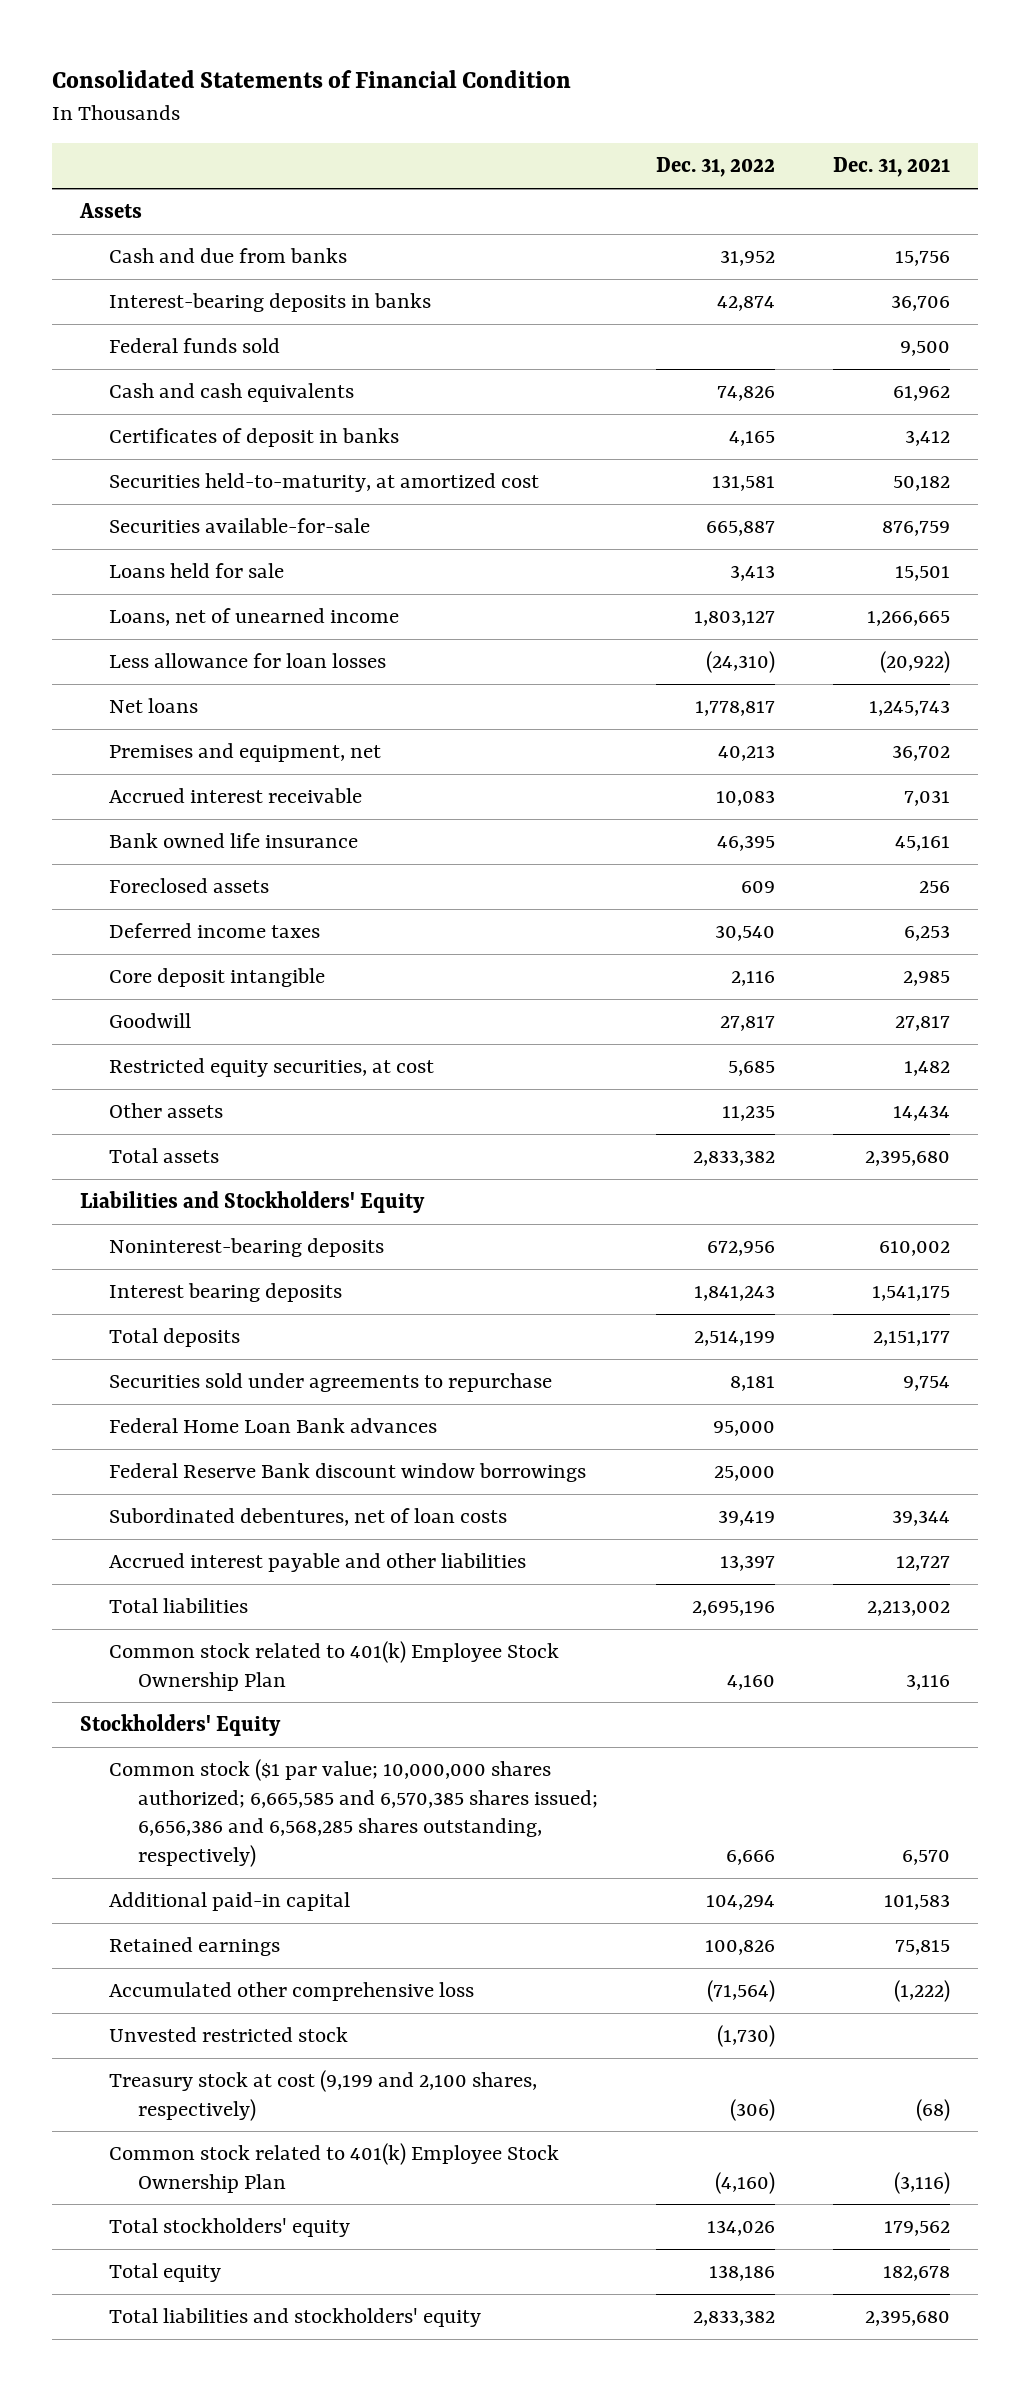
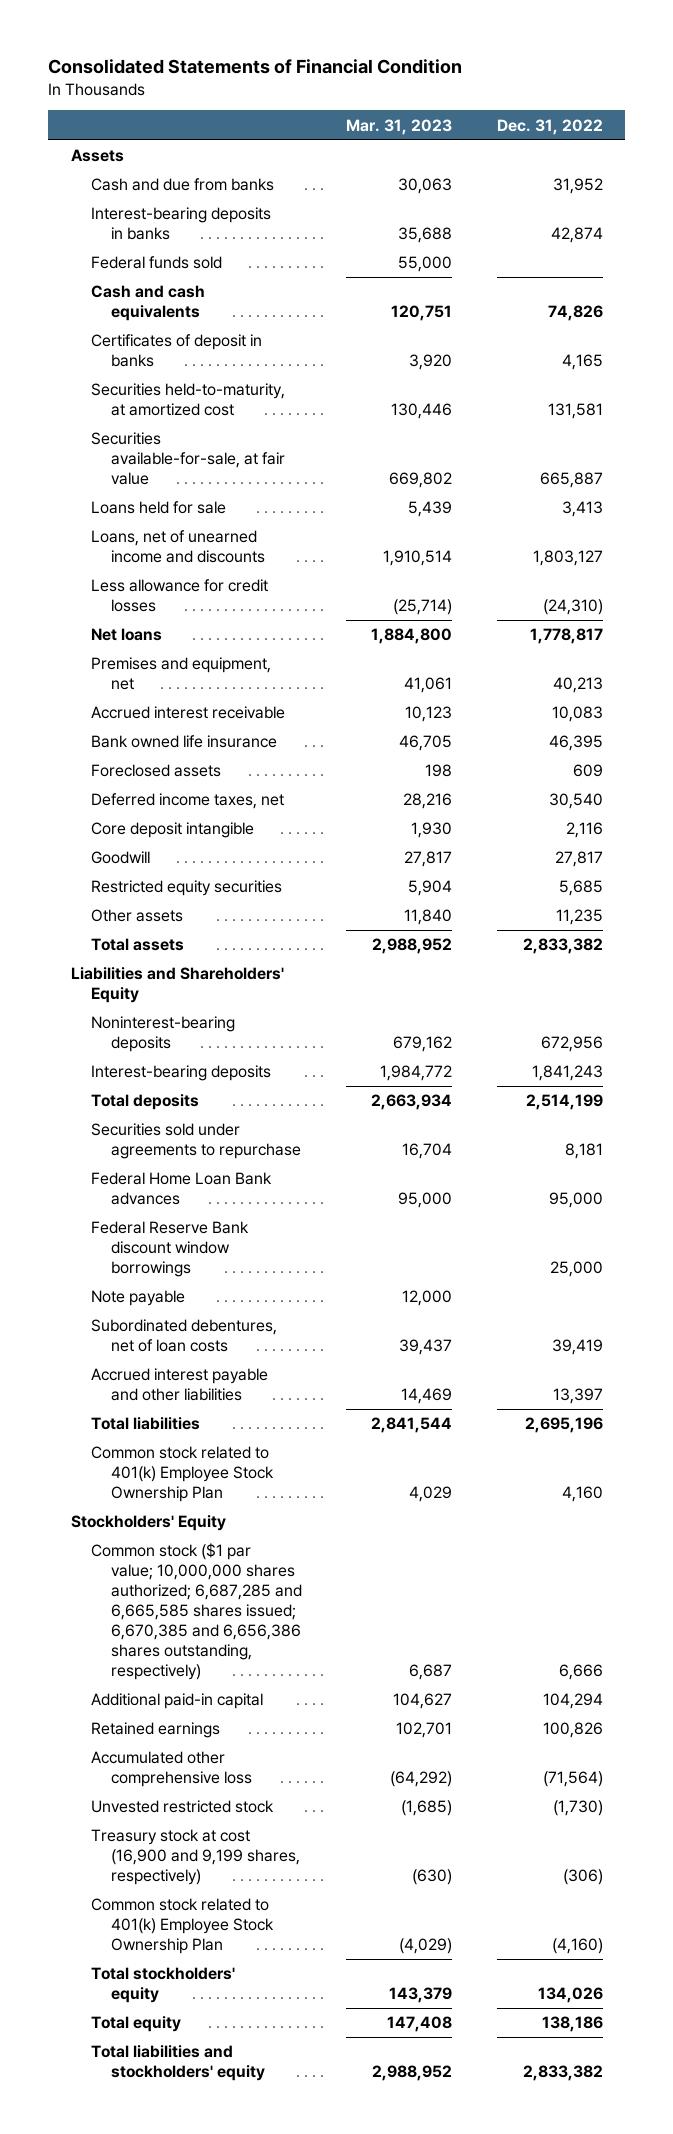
- | Dec. 31, 2022 | Dec. 31, 2021
+ | Mar. 31, 2023 | Dec. 31, 2022
- Securities available-for-sale | 665,887 | 876,759
+ Securities available-for-sale, at fair value | 669,802 | 665,887
- Loans, net of unearned income | 1,803,127 | 1,266,665
- Less allowance for loan losses | (24,310) | (20,922)
+ Loans, net of unearned income and discounts | 1,910,514 | 1,803,127
+ Less allowance for credit losses | (25,714) | (24,310)
- Deferred income taxes | 30,540 | 6,253
+ Deferred income taxes, net | 28,216 | 30,540
- Restricted equity securities, at cost | 5,685 | 1,482
+ Restricted equity securities | 5,904 | 5,685
- Liabilities and Stockholders' Equity
+ Liabilities and Shareholders' Equity
- Interest bearing deposits | 1,841,243 | 1,541,175
+ Interest-bearing deposits | 1,984,772 | 1,841,243
+ Note payable | 12,000 |
- Common stock ($1 par value; 10,000,000 shares authorized; 6,665,585 and 6,570,385 shares issued; 6,656,386 and 6,568,285 shares outstanding, respectively) | 6,666 | 6,570
+ Common stock ($1 par value; 10,000,000 shares authorized; 6,687,285 and 6,665,585 shares issued; 6,670,385 and 6,656,386 shares outstanding, respectively) | 6,687 | 6,666
- Treasury stock at cost (9,199 and 2,100 shares, respectively) | (306) | (68)
+ Treasury stock at cost (16,900 and 9,199 shares, respectively) | (630) | (306)

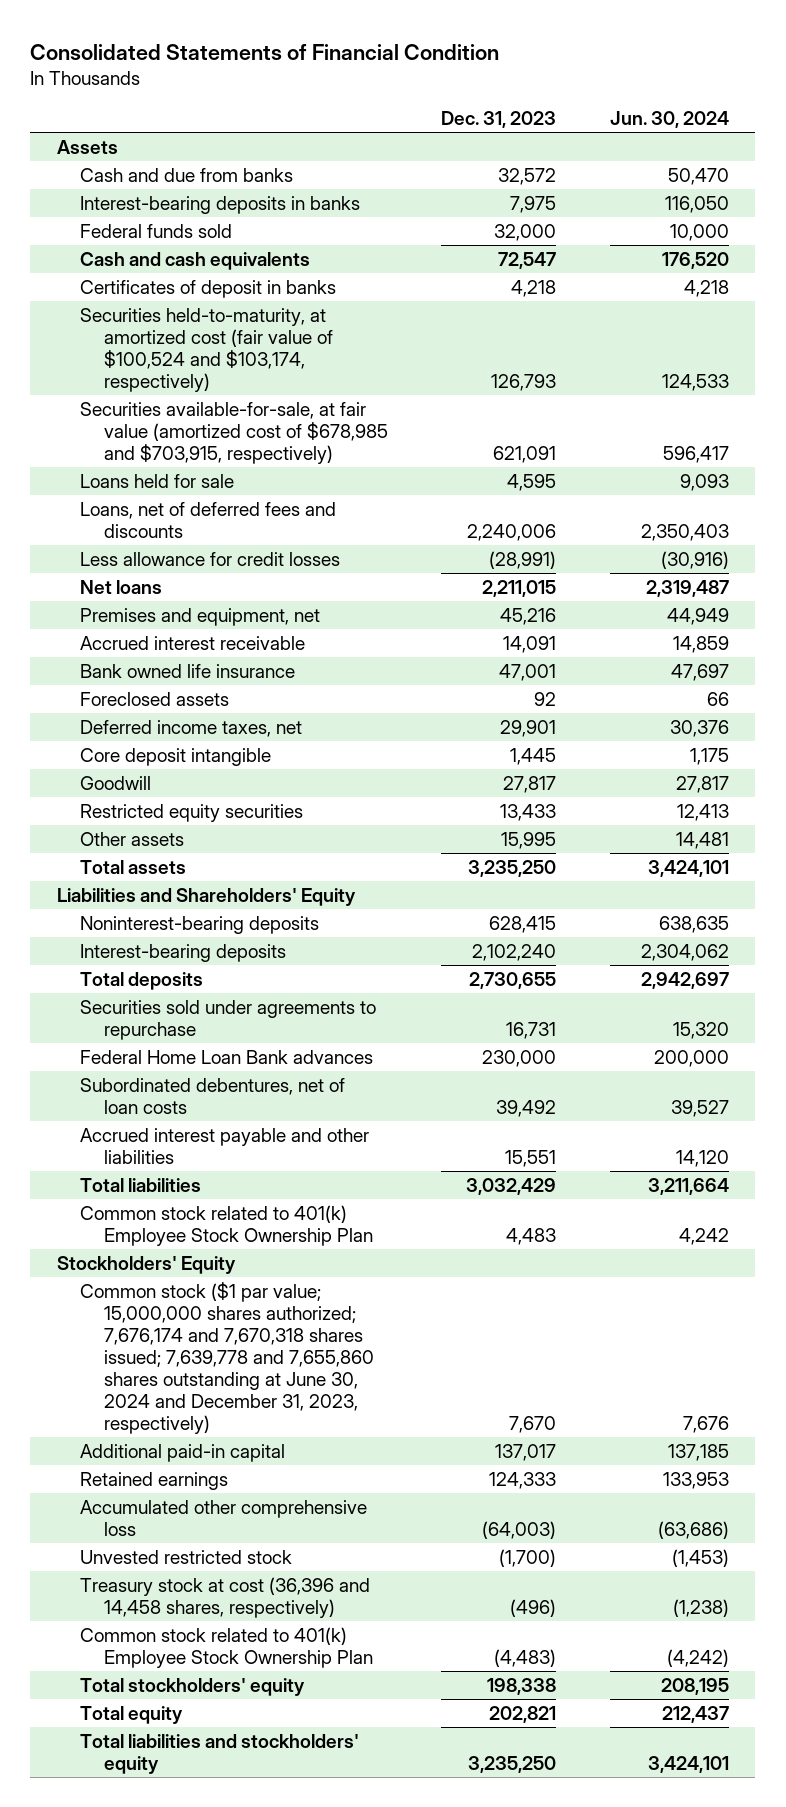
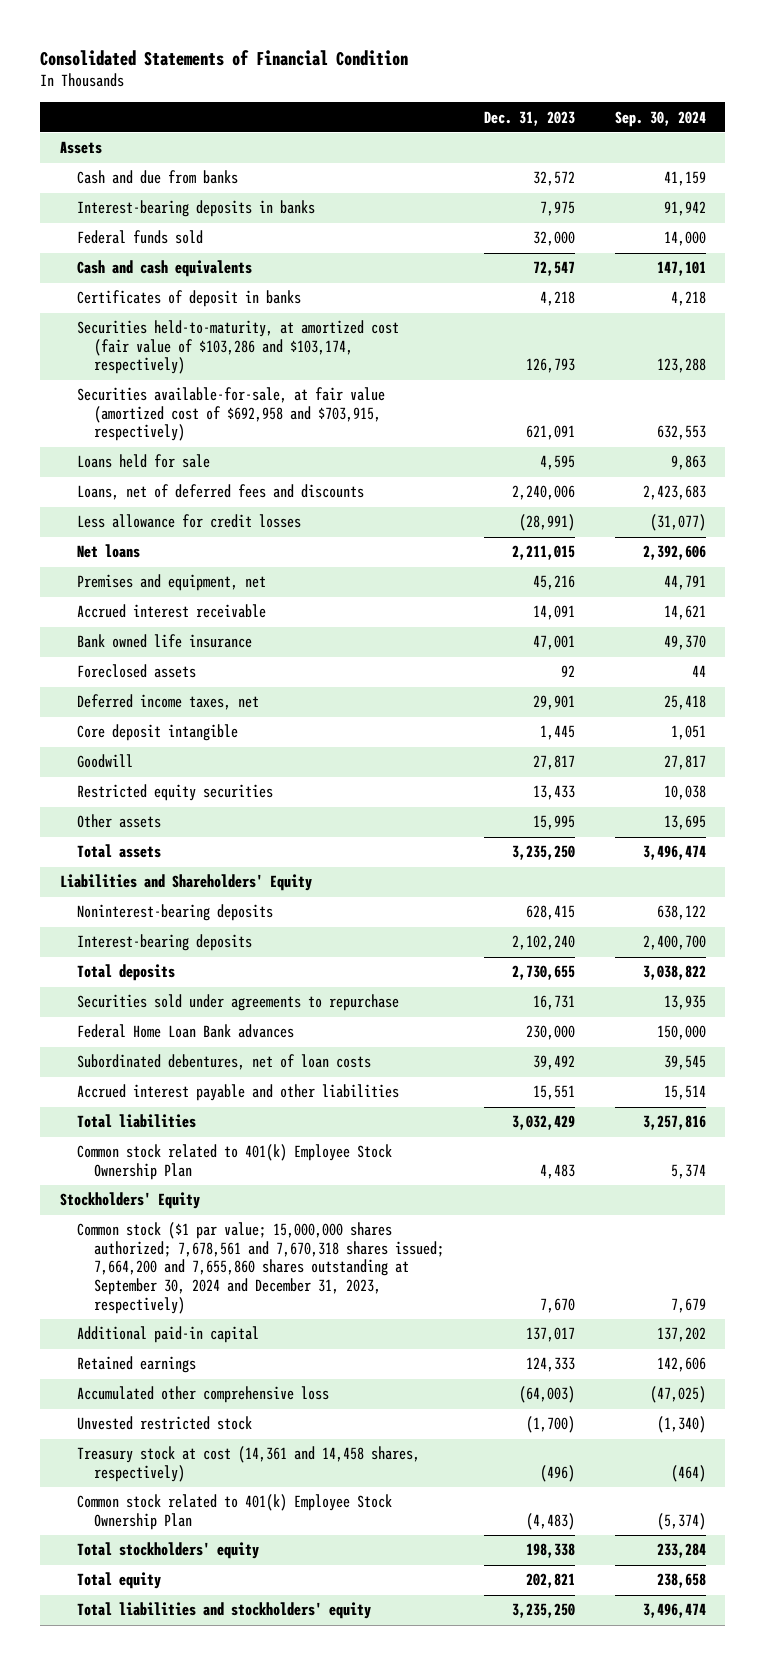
- | Dec. 31, 2023 | Jun. 30, 2024
+ | Dec. 31, 2023 | Sep. 30, 2024
- Securities held-to-maturity, at amortized cost (fair value of $100,524 and $103,174, respectively) | 126,793 | 124,533
- Securities available-for-sale, at fair value (amortized cost of $678,985 and $703,915, respectively) | 621,091 | 596,417
+ Securities held-to-maturity, at amortized cost (fair value of $103,286 and $103,174, respectively) | 126,793 | 123,288
+ Securities available-for-sale, at fair value (amortized cost of $692,958 and $703,915, respectively) | 621,091 | 632,553
- Common stock ($1 par value; 15,000,000 shares authorized; 7,676,174 and 7,670,318 shares issued; 7,639,778 and 7,655,860 shares outstanding at June 30, 2024 and December 31, 2023, respectively) | 7,670 | 7,676
+ Common stock ($1 par value; 15,000,000 shares authorized; 7,678,561 and 7,670,318 shares issued; 7,664,200 and 7,655,860 shares outstanding at September 30, 2024 and December 31, 2023, respectively) | 7,670 | 7,679
- Treasury stock at cost (36,396 and 14,458 shares, respectively) | (496) | (1,238)
+ Treasury stock at cost (14,361 and 14,458 shares, respectively) | (496) | (464)

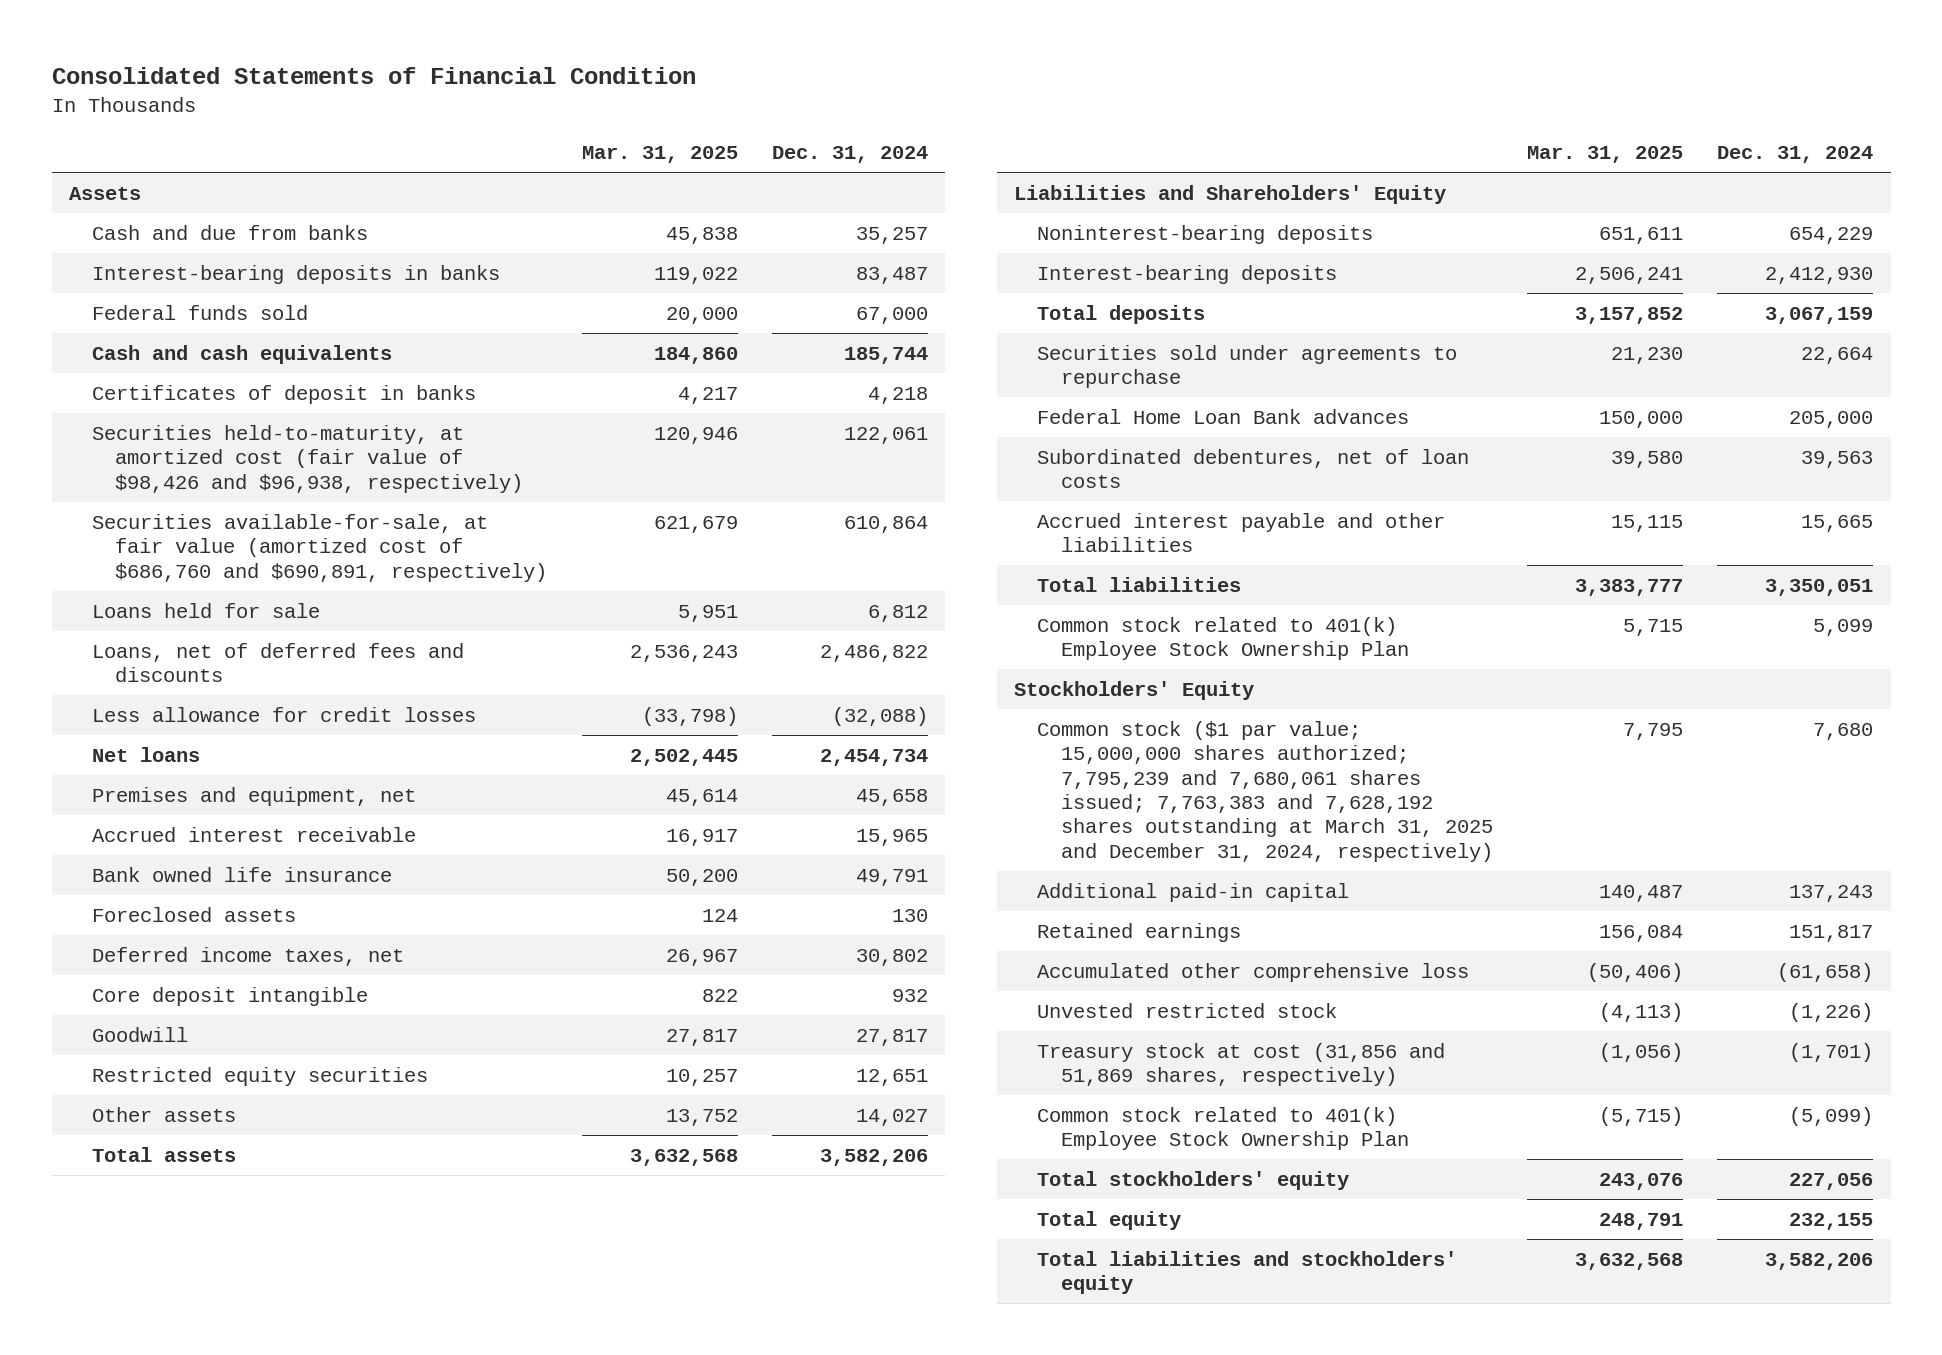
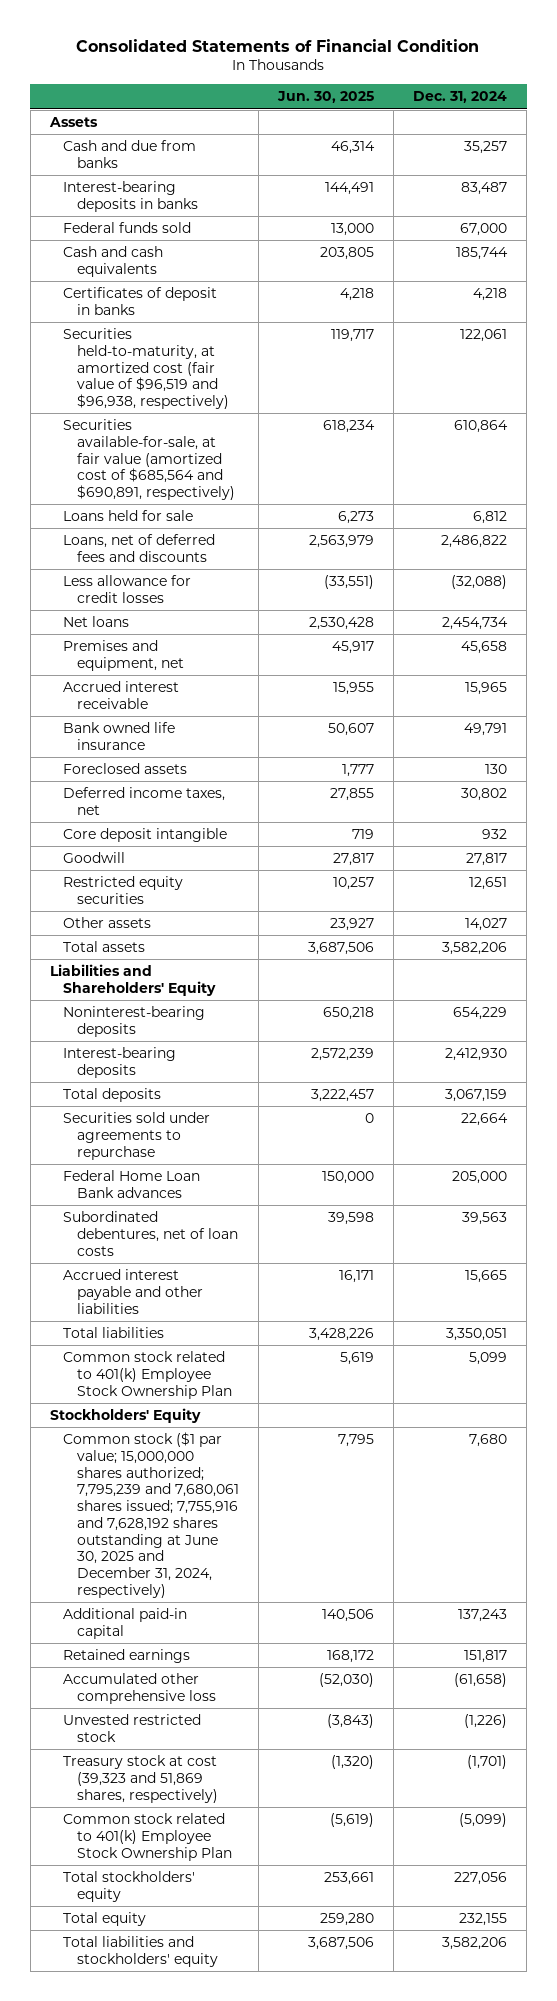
- | Mar. 31, 2025 | Dec. 31, 2024
+ | Jun. 30, 2025 | Dec. 31, 2024
- Securities held-to-maturity, at amortized cost (fair value of $98,426 and $96,938, respectively) | 120,946 | 122,061
- Securities available-for-sale, at fair value (amortized cost of $686,760 and $690,891, respectively) | 621,679 | 610,864
+ Securities held-to-maturity, at amortized cost (fair value of $96,519 and $96,938, respectively) | 119,717 | 122,061
+ Securities available-for-sale, at fair value (amortized cost of $685,564 and $690,891, respectively) | 618,234 | 610,864
- Common stock ($1 par value; 15,000,000 shares authorized; 7,795,239 and 7,680,061 shares issued; 7,763,383 and 7,628,192 shares outstanding at March 31, 2025 and December 31, 2024, respectively) | 7,795 | 7,680
+ Common stock ($1 par value; 15,000,000 shares authorized; 7,795,239 and 7,680,061 shares issued; 7,755,916 and 7,628,192 shares outstanding at June 30, 2025 and December 31, 2024, respectively) | 7,795 | 7,680
- Treasury stock at cost (31,856 and 51,869 shares, respectively) | (1,056) | (1,701)
+ Treasury stock at cost (39,323 and 51,869 shares, respectively) | (1,320) | (1,701)

